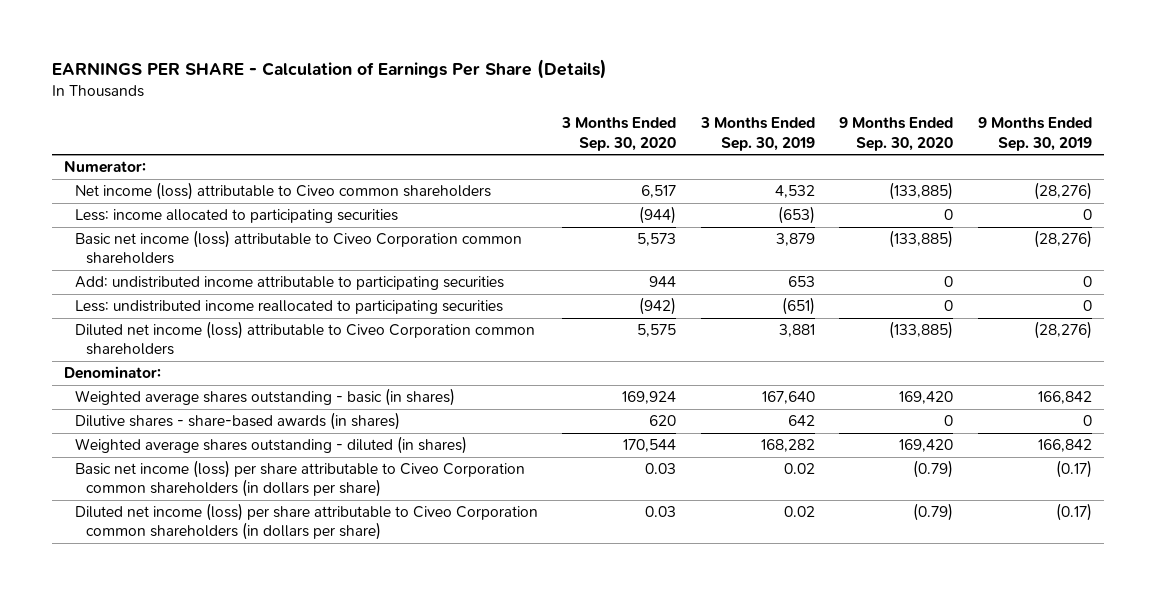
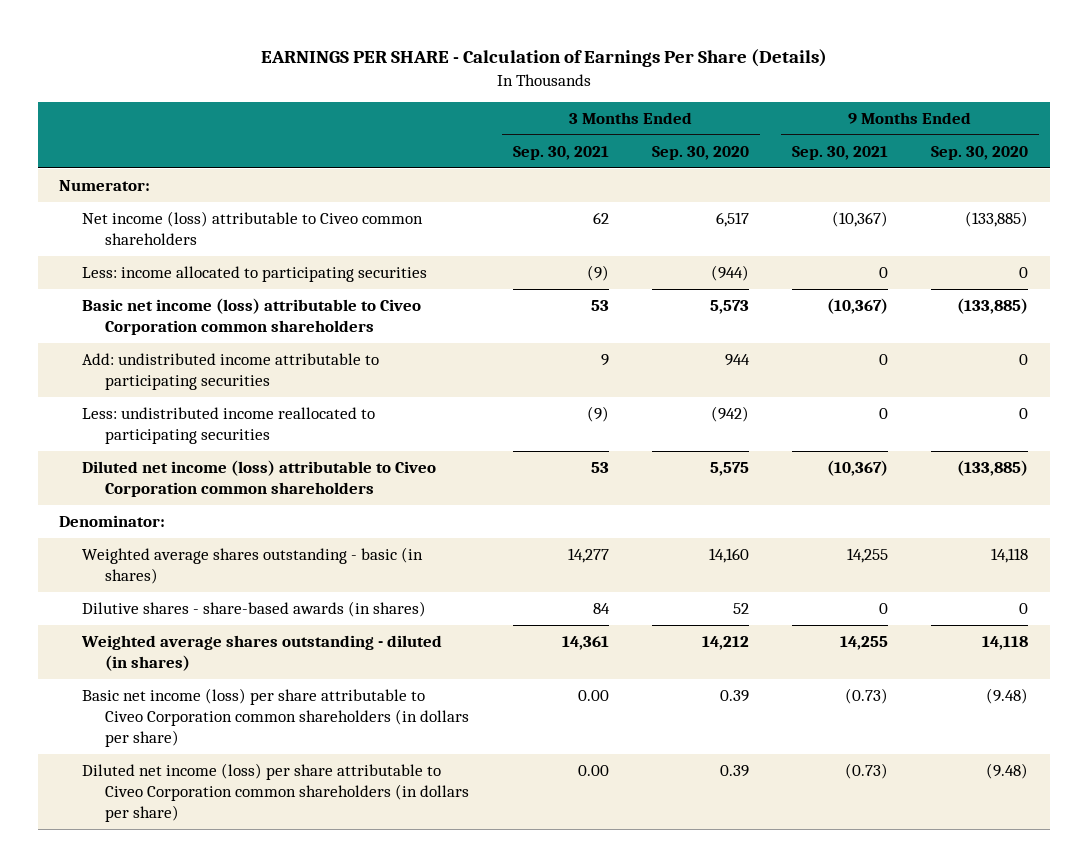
- | 3 Months Ended Sep. 30, 2020 | 3 Months Ended Sep. 30, 2019 | 9 Months Ended Sep. 30, 2020 | 9 Months Ended Sep. 30, 2019
+ | 3 Months Ended Sep. 30, 2021 | 3 Months Ended Sep. 30, 2020 | 9 Months Ended Sep. 30, 2021 | 9 Months Ended Sep. 30, 2020
- Weighted average shares outstanding - basic (in shares) | 169,924 | 167,640 | 169,420 | 166,842
- Dilutive shares - share-based awards (in shares) | 620 | 642 | 0 | 0
- Weighted average shares outstanding - diluted (in shares) | 170,544 | 168,282 | 169,420 | 166,842
- Basic net income (loss) per share attributable to Civeo Corporation common shareholders (in dollars per share) | 0.03 | 0.02 | (0.79) | (0.17)
- Diluted net income (loss) per share attributable to Civeo Corporation common shareholders (in dollars per share) | 0.03 | 0.02 | (0.79) | (0.17)
+ Weighted average shares outstanding - basic (in shares) | 14,277 | 14,160 | 14,255 | 14,118
+ Dilutive shares - share-based awards (in shares) | 84 | 52 | 0 | 0
+ Weighted average shares outstanding - diluted (in shares) | 14,361 | 14,212 | 14,255 | 14,118
+ Basic net income (loss) per share attributable to Civeo Corporation common shareholders (in dollars per share) | 0.00 | 0.39 | (0.73) | (9.48)
+ Diluted net income (loss) per share attributable to Civeo Corporation common shareholders (in dollars per share) | 0.00 | 0.39 | (0.73) | (9.48)

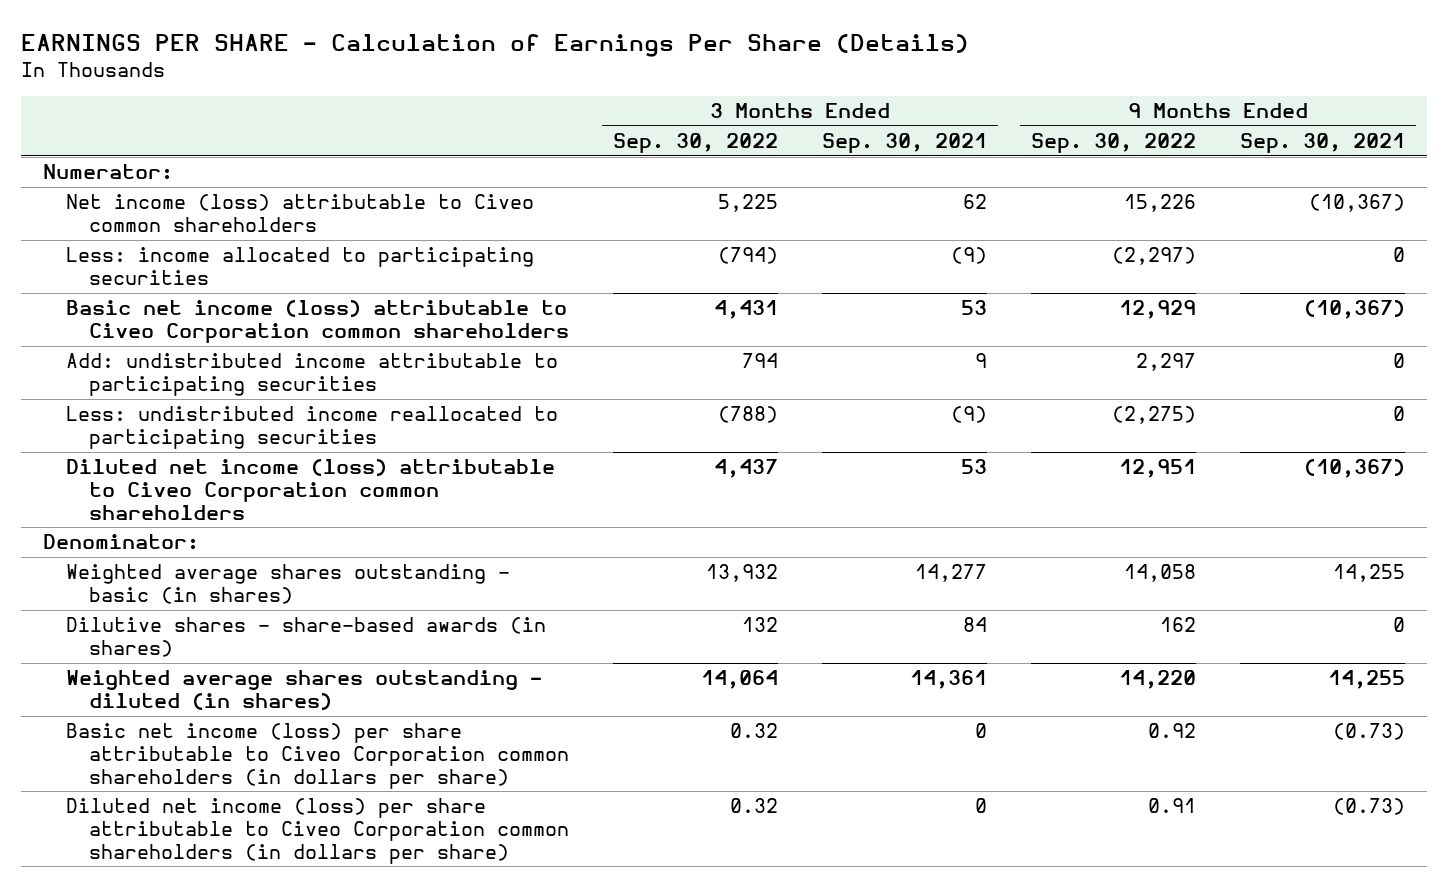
- | 3 Months Ended Sep. 30, 2021 | 3 Months Ended Sep. 30, 2020 | 9 Months Ended Sep. 30, 2021 | 9 Months Ended Sep. 30, 2020
+ | 3 Months Ended Sep. 30, 2022 | 3 Months Ended Sep. 30, 2021 | 9 Months Ended Sep. 30, 2022 | 9 Months Ended Sep. 30, 2021
- Basic net income (loss) per share attributable to Civeo Corporation common shareholders (in dollars per share) | 0.00 | 0.39 | (0.73) | (9.48)
- Diluted net income (loss) per share attributable to Civeo Corporation common shareholders (in dollars per share) | 0.00 | 0.39 | (0.73) | (9.48)
+ Basic net income (loss) per share attributable to Civeo Corporation common shareholders (in dollars per share) | 0.32 | 0 | 0.92 | (0.73)
+ Diluted net income (loss) per share attributable to Civeo Corporation common shareholders (in dollars per share) | 0.32 | 0 | 0.91 | (0.73)

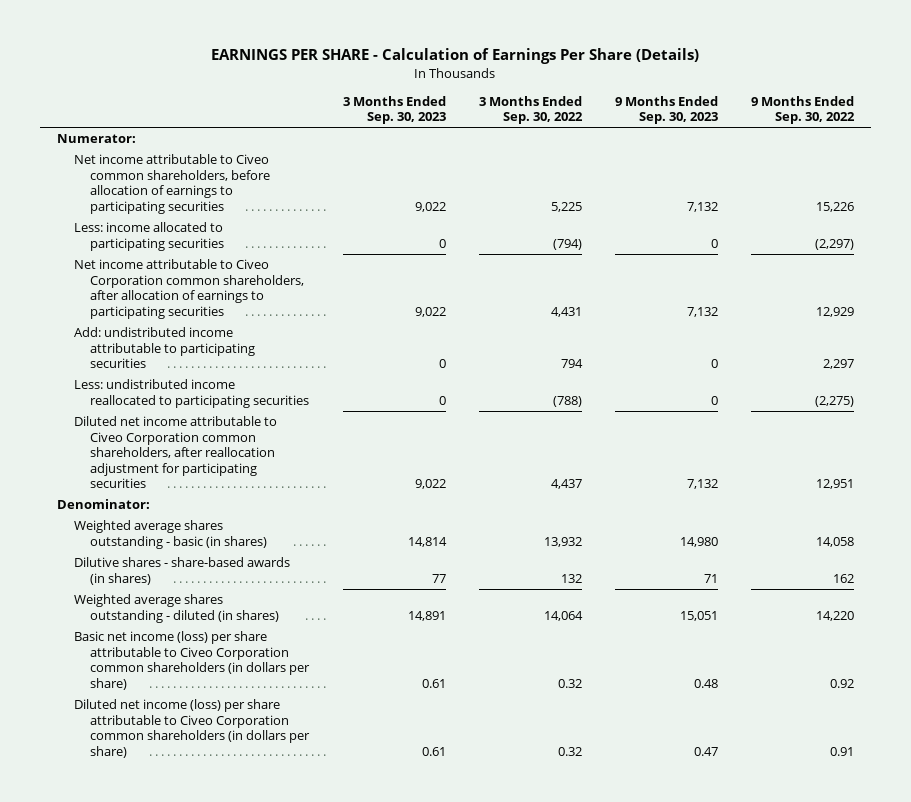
- | 3 Months Ended Sep. 30, 2022 | 3 Months Ended Sep. 30, 2021 | 9 Months Ended Sep. 30, 2022 | 9 Months Ended Sep. 30, 2021
+ | 3 Months Ended Sep. 30, 2023 | 3 Months Ended Sep. 30, 2022 | 9 Months Ended Sep. 30, 2023 | 9 Months Ended Sep. 30, 2022
- Net income (loss) attributable to Civeo common shareholders | 5,225 | 62 | 15,226 | (10,367)
+ Net income attributable to Civeo common shareholders, before allocation of earnings to participating securities | 9,022 | 5,225 | 7,132 | 15,226
- Basic net income (loss) attributable to Civeo Corporation common shareholders | 4,431 | 53 | 12,929 | (10,367)
+ Net income attributable to Civeo Corporation common shareholders, after allocation of earnings to participating securities | 9,022 | 4,431 | 7,132 | 12,929
- Diluted net income (loss) attributable to Civeo Corporation common shareholders | 4,437 | 53 | 12,951 | (10,367)
+ Diluted net income attributable to Civeo Corporation common shareholders, after reallocation adjustment for participating securities | 9,022 | 4,437 | 7,132 | 12,951

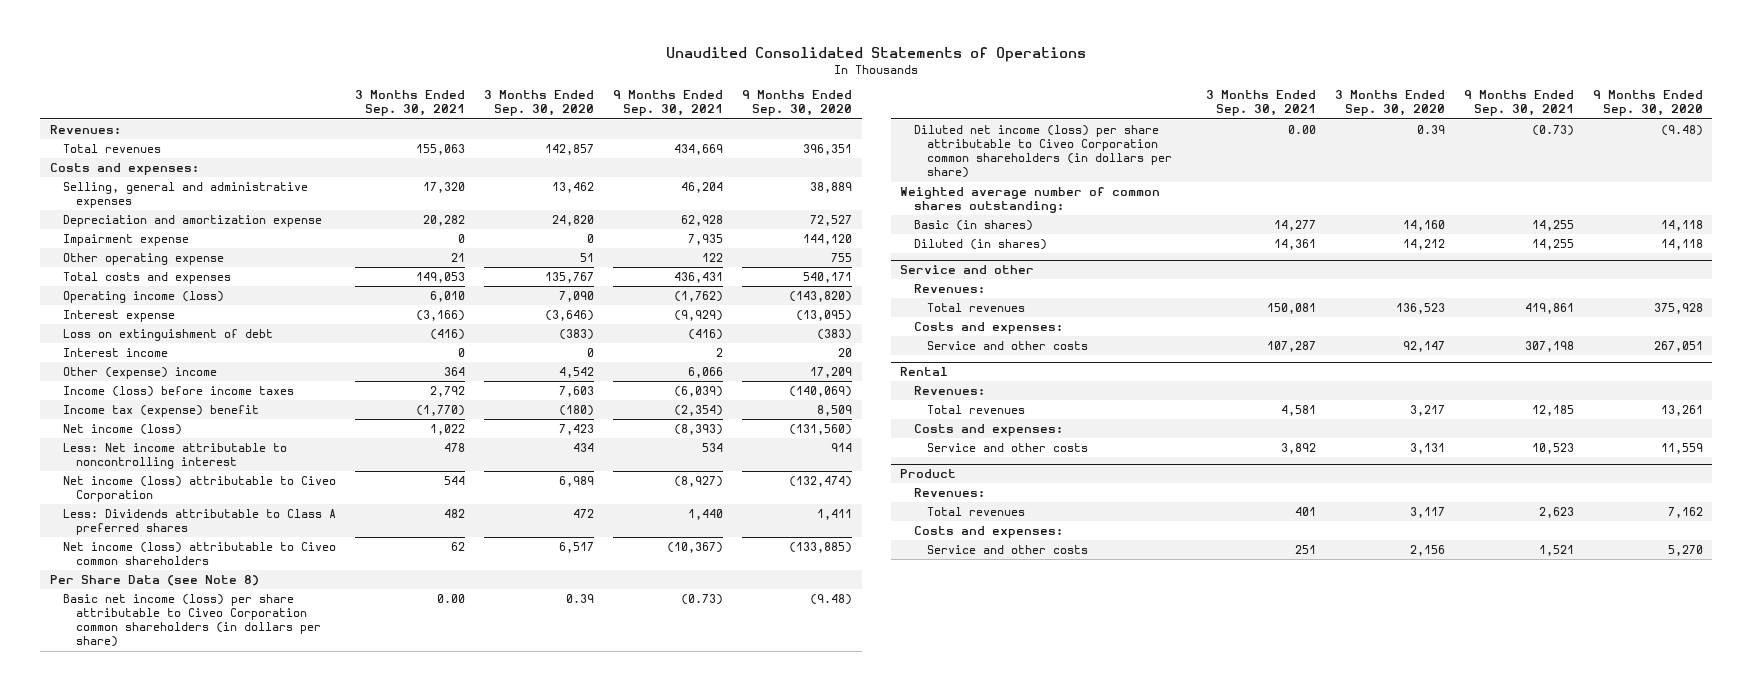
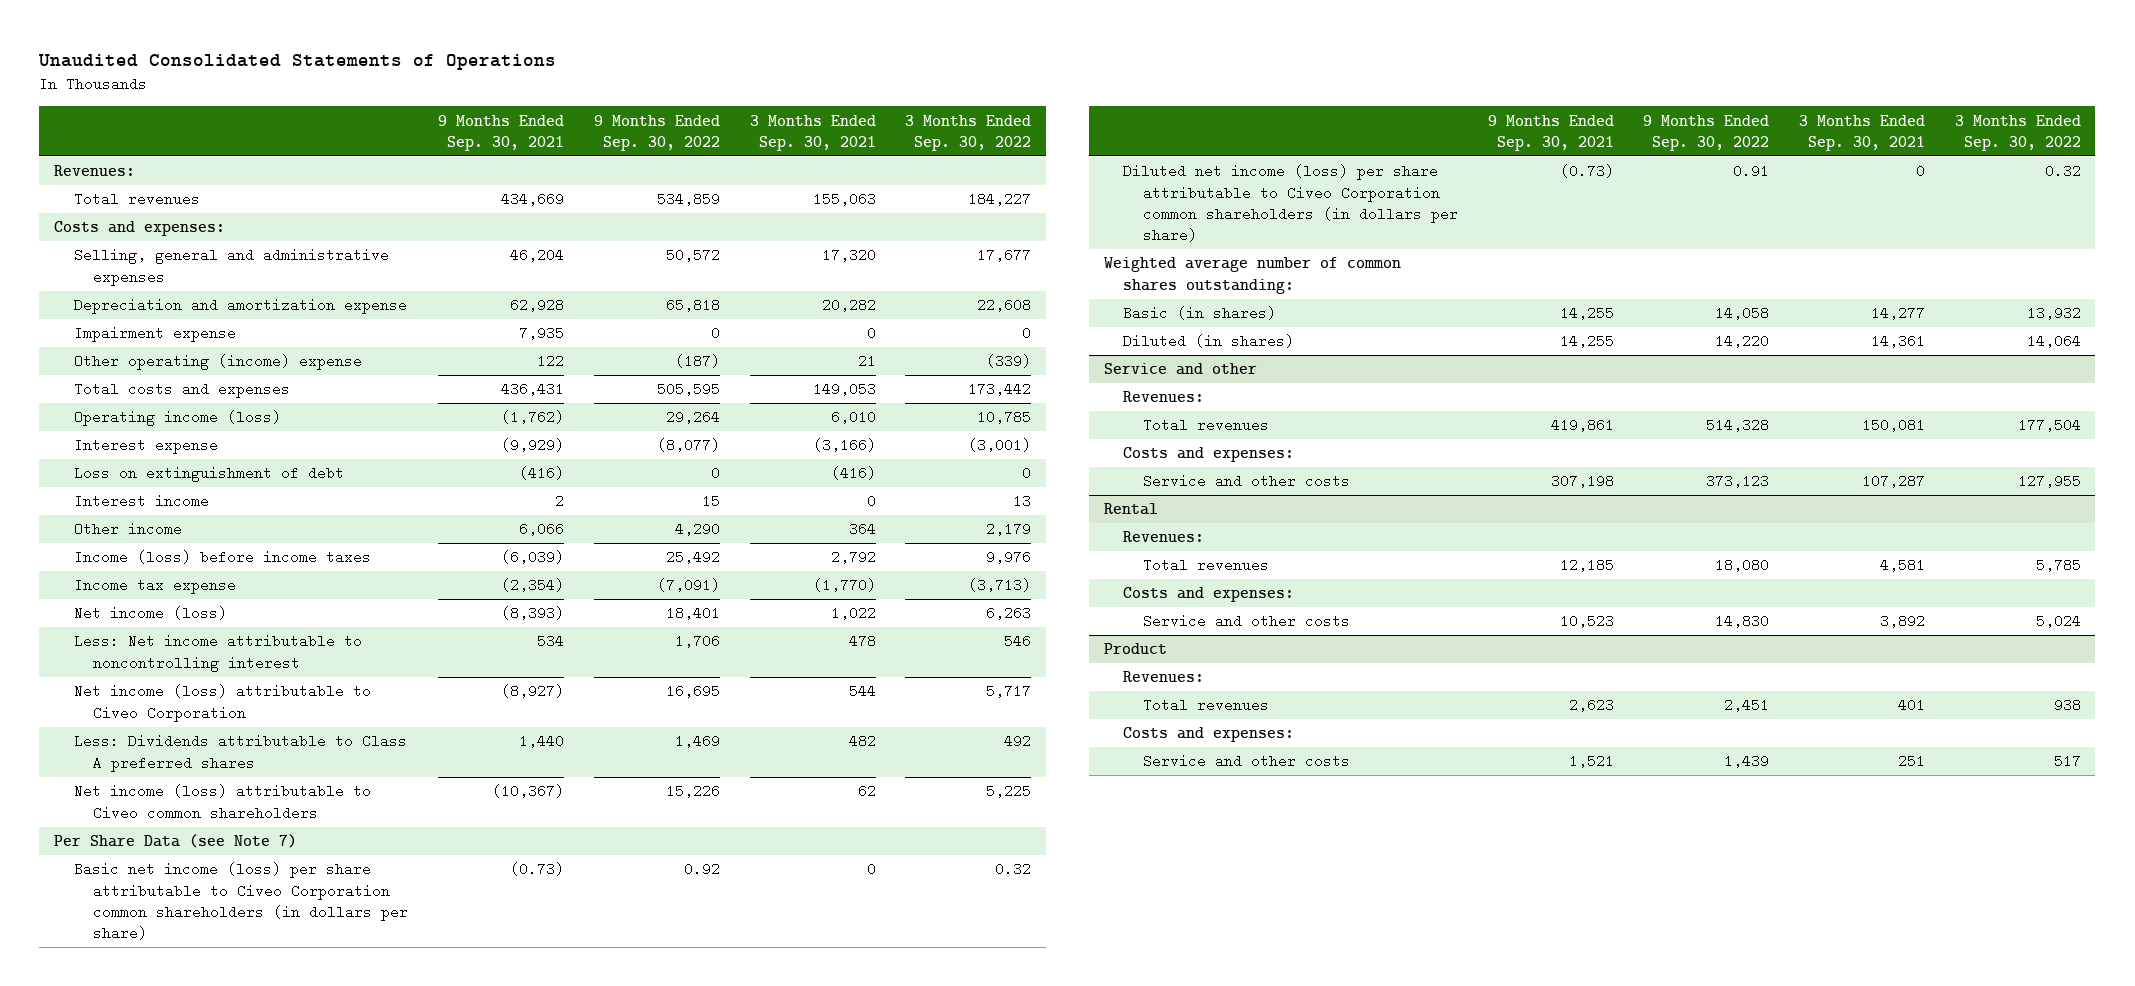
- | 3 Months Ended Sep. 30, 2021 | 3 Months Ended Sep. 30, 2020 | 9 Months Ended Sep. 30, 2021 | 9 Months Ended Sep. 30, 2020
+ | 9 Months Ended Sep. 30, 2021 | 9 Months Ended Sep. 30, 2022 | 3 Months Ended Sep. 30, 2021 | 3 Months Ended Sep. 30, 2022
- Other operating expense | 21 | 51 | 122 | 755
+ Other operating (income) expense | 122 | (187) | 21 | (339)
- Other (expense) income | 364 | 4,542 | 6,066 | 17,209
+ Other income | 6,066 | 4,290 | 364 | 2,179
- Income tax (expense) benefit | (1,770) | (180) | (2,354) | 8,509
+ Income tax expense | (2,354) | (7,091) | (1,770) | (3,713)
- Per Share Data (see Note 8)
- Basic net income (loss) per share attributable to Civeo Corporation common shareholders (in dollars per share) | 0.00 | 0.39 | (0.73) | (9.48)
- Diluted net income (loss) per share attributable to Civeo Corporation common shareholders (in dollars per share) | 0.00 | 0.39 | (0.73) | (9.48)
+ Per Share Data (see Note 7)
+ Basic net income (loss) per share attributable to Civeo Corporation common shareholders (in dollars per share) | (0.73) | 0.92 | 0 | 0.32
+ Diluted net income (loss) per share attributable to Civeo Corporation common shareholders (in dollars per share) | (0.73) | 0.91 | 0 | 0.32

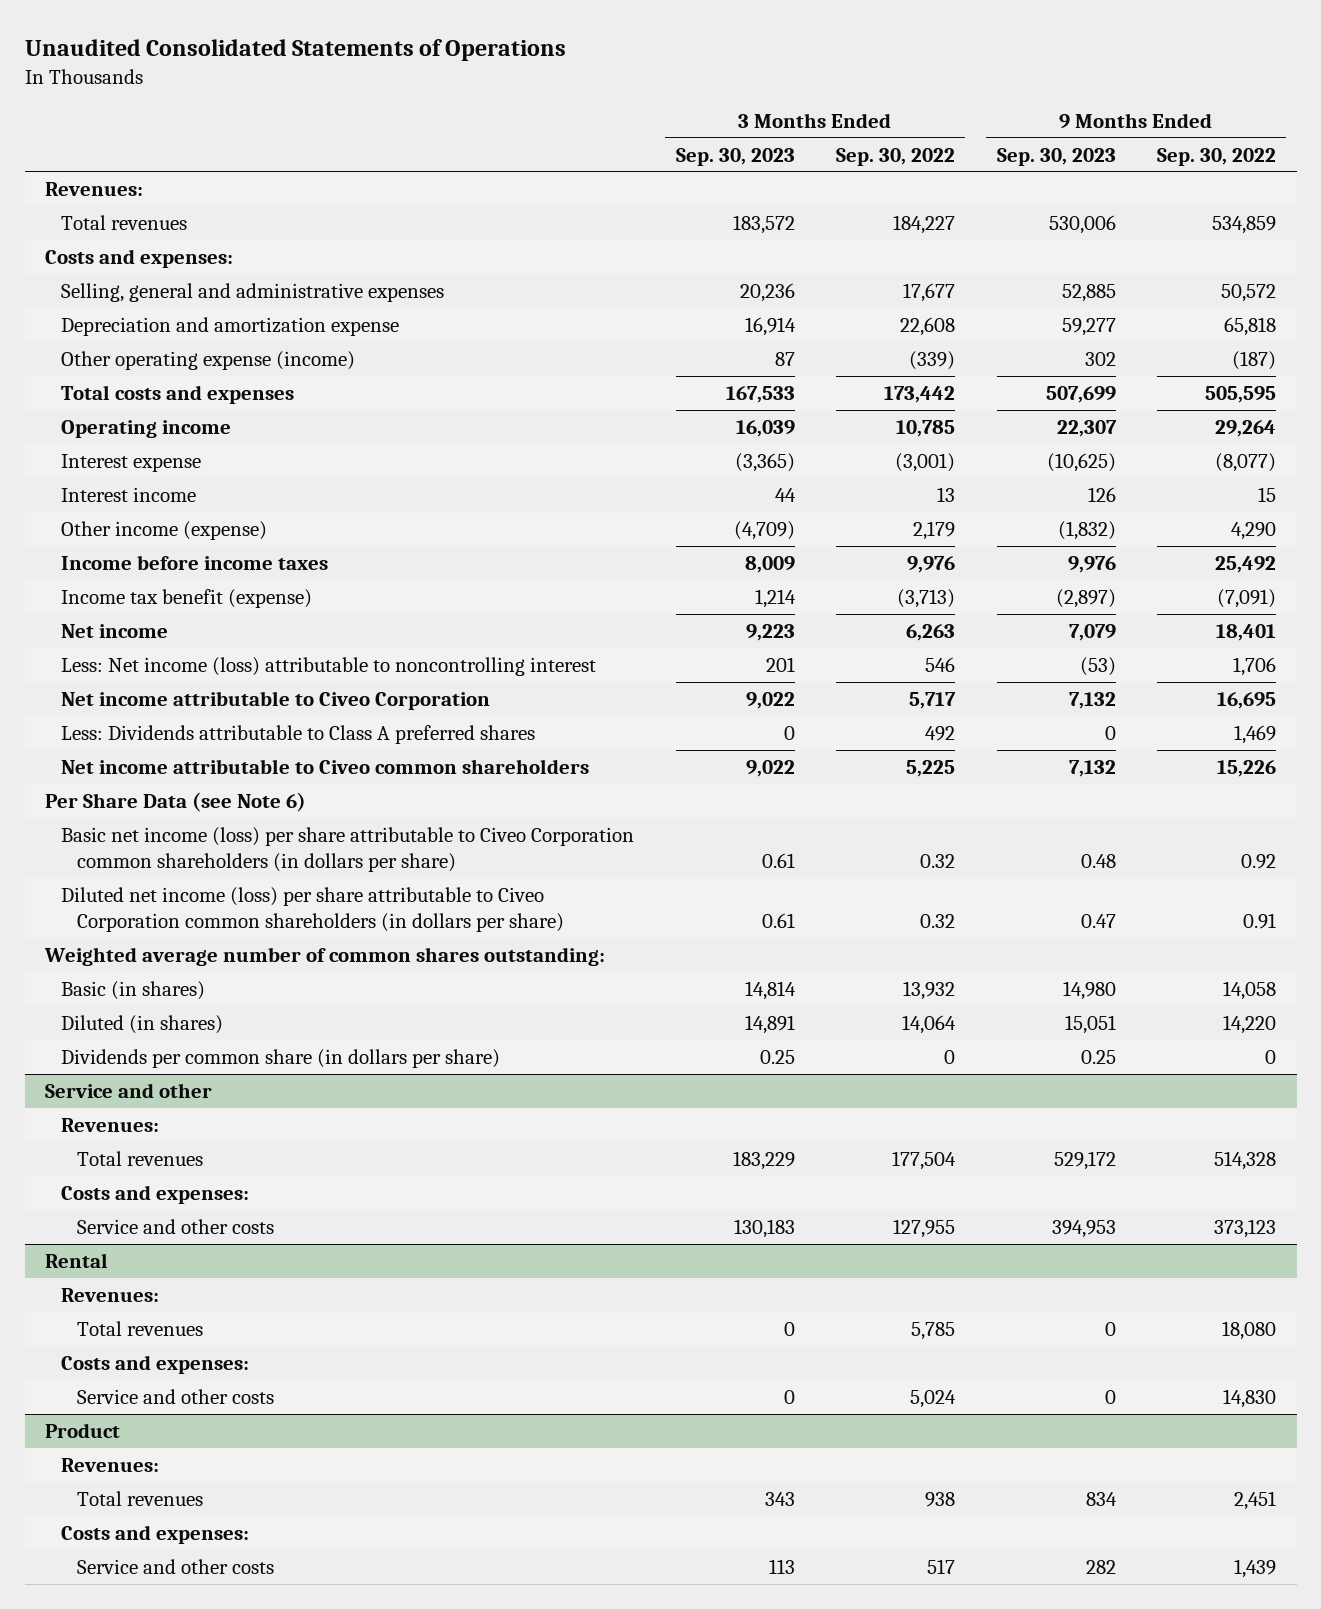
- | 9 Months Ended Sep. 30, 2021 | 9 Months Ended Sep. 30, 2022 | 3 Months Ended Sep. 30, 2021 | 3 Months Ended Sep. 30, 2022
+ | 3 Months Ended Sep. 30, 2023 | 3 Months Ended Sep. 30, 2022 | 9 Months Ended Sep. 30, 2023 | 9 Months Ended Sep. 30, 2022
- Impairment expense | 7,935 | 0 | 0 | 0
- Other operating (income) expense | 122 | (187) | 21 | (339)
+ Other operating expense (income) | 87 | (339) | 302 | (187)
- Operating income (loss) | (1,762) | 29,264 | 6,010 | 10,785
+ Operating income | 16,039 | 10,785 | 22,307 | 29,264
- Loss on extinguishment of debt | (416) | 0 | (416) | 0
- Other income | 6,066 | 4,290 | 364 | 2,179
- Income (loss) before income taxes | (6,039) | 25,492 | 2,792 | 9,976
- Income tax expense | (2,354) | (7,091) | (1,770) | (3,713)
- Net income (loss) | (8,393) | 18,401 | 1,022 | 6,263
- Less: Net income attributable to noncontrolling interest | 534 | 1,706 | 478 | 546
- Net income (loss) attributable to Civeo Corporation | (8,927) | 16,695 | 544 | 5,717
+ Other income (expense) | (4,709) | 2,179 | (1,832) | 4,290
+ Income before income taxes | 8,009 | 9,976 | 9,976 | 25,492
+ Income tax benefit (expense) | 1,214 | (3,713) | (2,897) | (7,091)
+ Net income | 9,223 | 6,263 | 7,079 | 18,401
+ Less: Net income (loss) attributable to noncontrolling interest | 201 | 546 | (53) | 1,706
+ Net income attributable to Civeo Corporation | 9,022 | 5,717 | 7,132 | 16,695
- Net income (loss) attributable to Civeo common shareholders | (10,367) | 15,226 | 62 | 5,225
- Per Share Data (see Note 7)
+ Net income attributable to Civeo common shareholders | 9,022 | 5,225 | 7,132 | 15,226
+ Per Share Data (see Note 6)
+ Dividends per common share (in dollars per share) | 0.25 | 0 | 0.25 | 0

